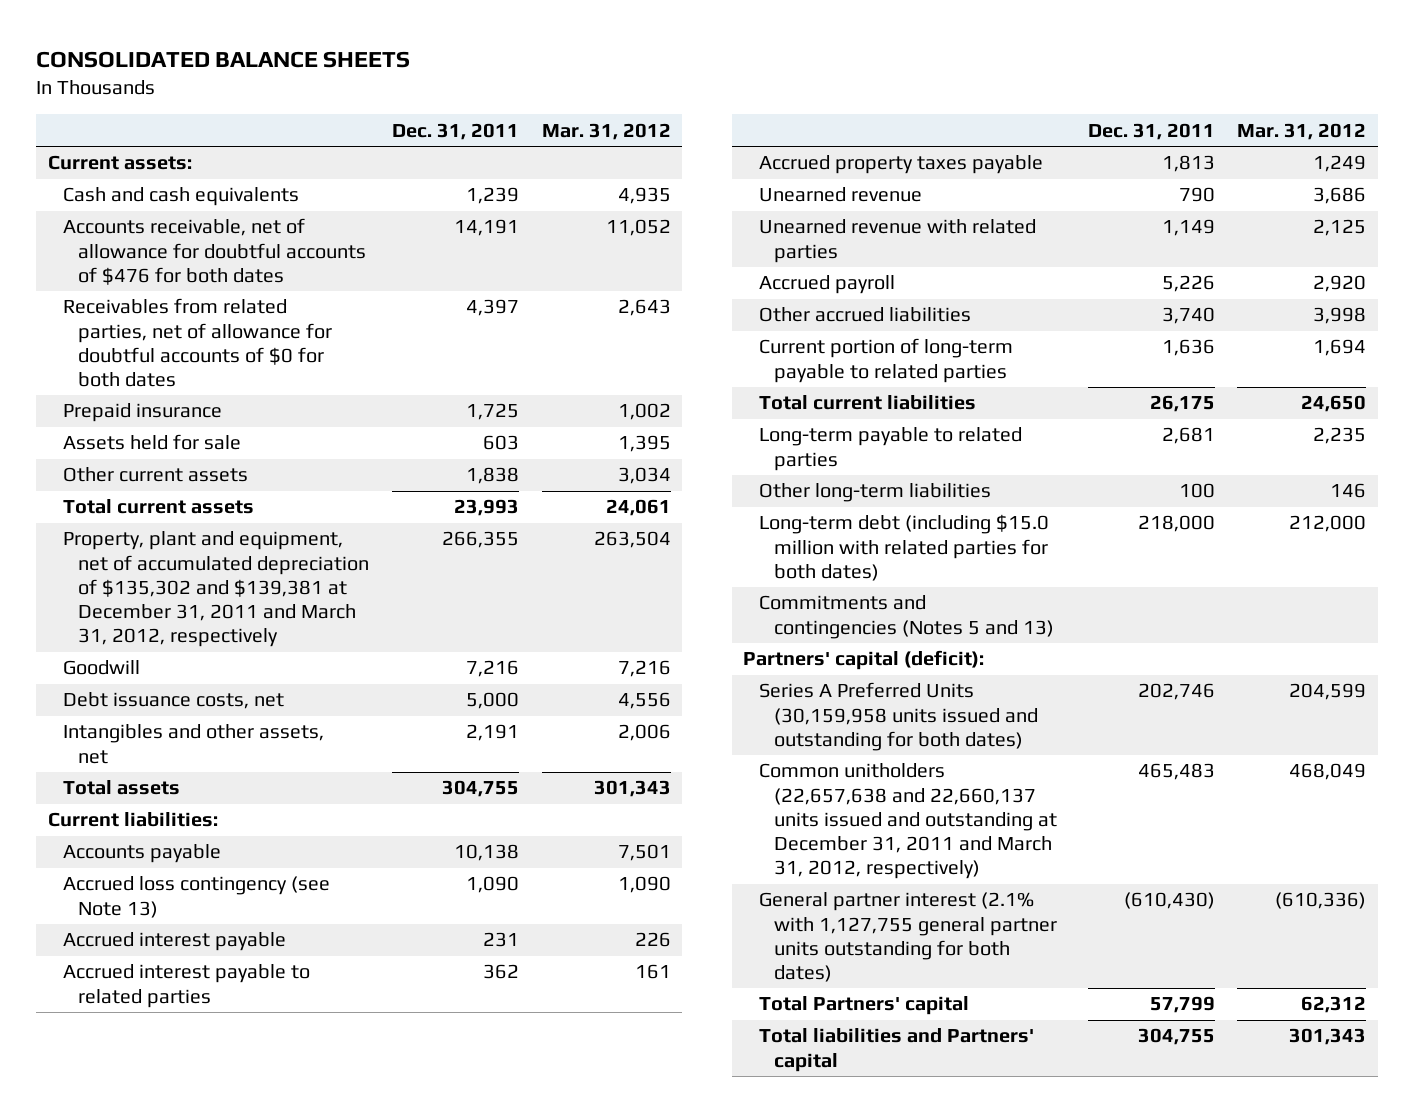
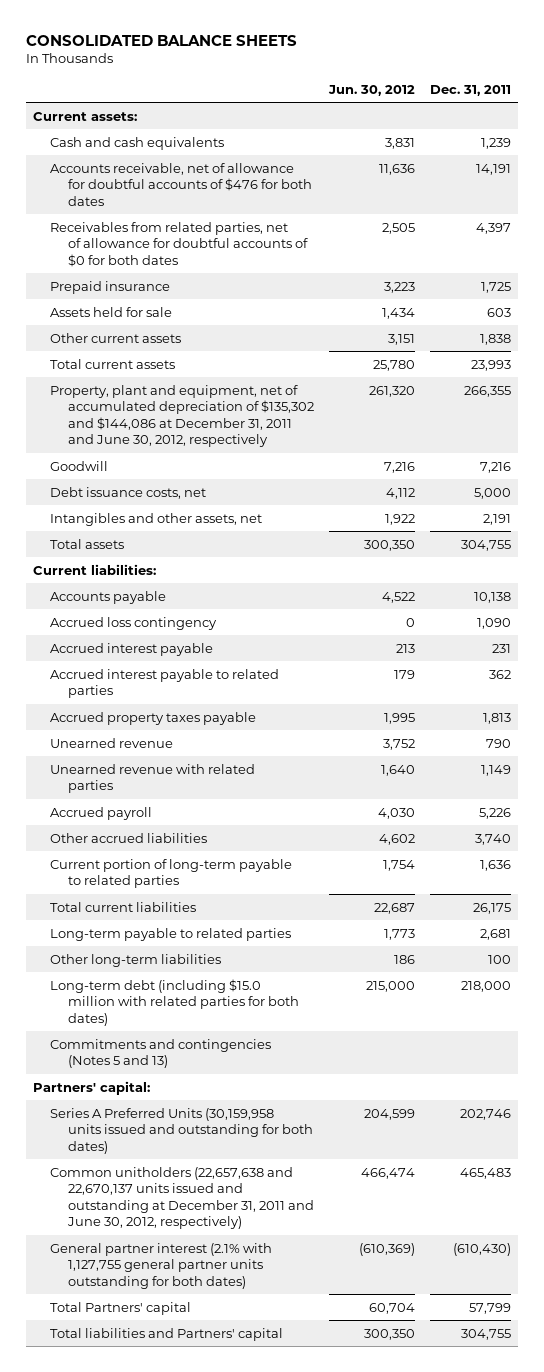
- | Dec. 31, 2011 | Mar. 31, 2012
+ | Jun. 30, 2012 | Dec. 31, 2011
- Property, plant and equipment, net of accumulated depreciation of $135,302 and $139,381 at December 31, 2011 and March 31, 2012, respectively | 266,355 | 263,504
+ Property, plant and equipment, net of accumulated depreciation of $135,302 and $144,086 at December 31, 2011 and June 30, 2012, respectively | 261,320 | 266,355
- Accrued loss contingency (see Note 13) | 1,090 | 1,090
+ Accrued loss contingency | 0 | 1,090
- Partners' capital (deficit):
+ Partners' capital:
- Common unitholders (22,657,638 and 22,660,137 units issued and outstanding at December 31, 2011 and March 31, 2012, respectively) | 465,483 | 468,049
+ Common unitholders (22,657,638 and 22,670,137 units issued and outstanding at December 31, 2011 and June 30, 2012, respectively) | 466,474 | 465,483

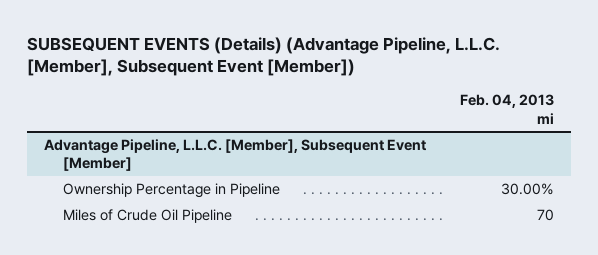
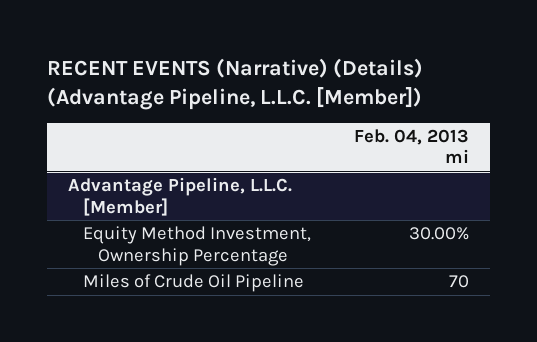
- SUBSEQUENT EVENTS (Details) (Advantage Pipeline, L.L.C. [Member], Subsequent Event [Member])
+ RECENT EVENTS (Narrative) (Details) (Advantage Pipeline, L.L.C. [Member])
- Advantage Pipeline, L.L.C. [Member], Subsequent Event [Member]
- Ownership Percentage in Pipeline | 30.00%
+ Advantage Pipeline, L.L.C. [Member]
+ Equity Method Investment, Ownership Percentage | 30.00%

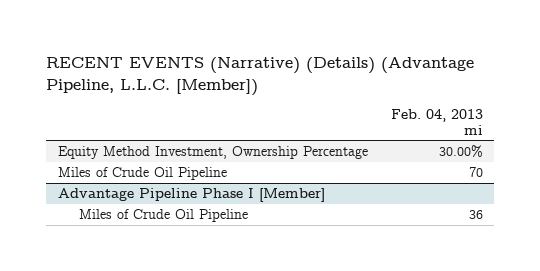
- Advantage Pipeline, L.L.C. [Member]
+ Advantage Pipeline Phase I [Member]
+ Miles of Crude Oil Pipeline | 36

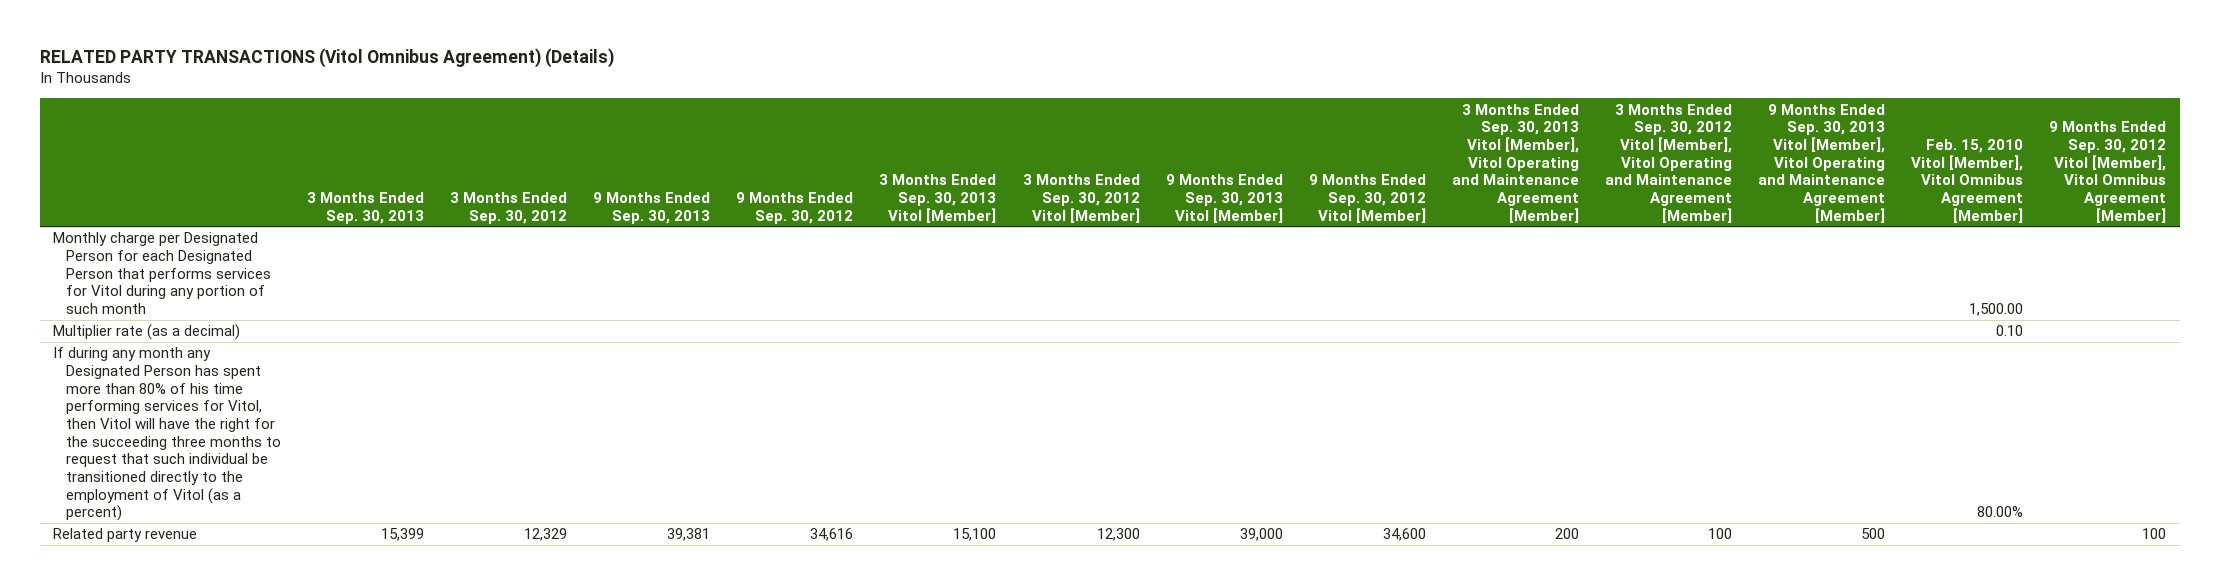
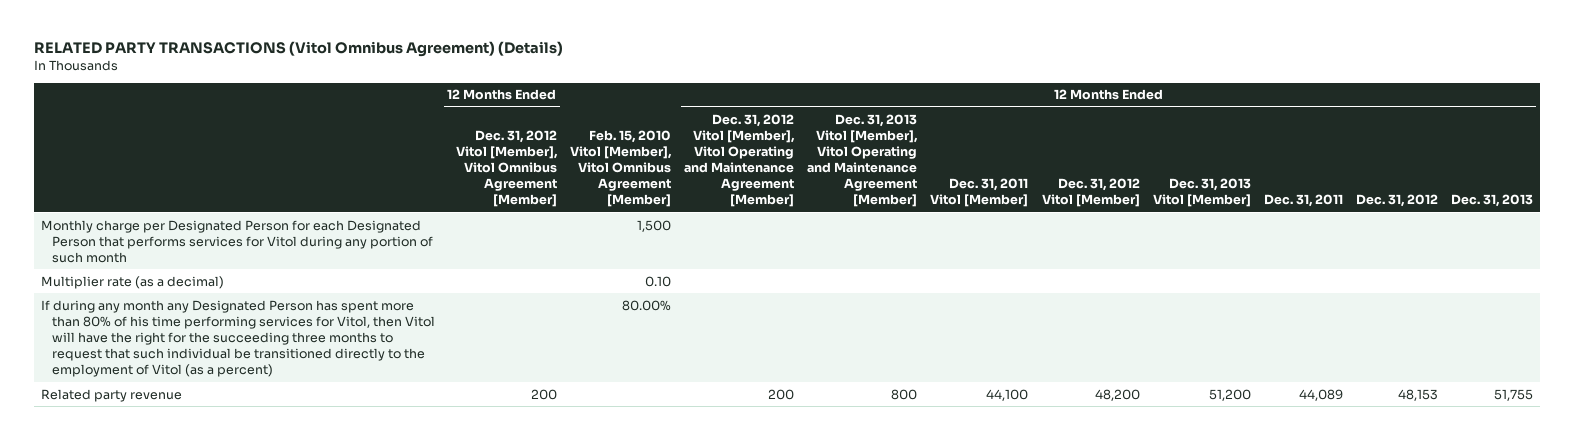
- | 3 Months Ended Sep. 30, 2013 | 3 Months Ended Sep. 30, 2012 | 9 Months Ended Sep. 30, 2013 | 9 Months Ended Sep. 30, 2012 | 3 Months Ended Sep. 30, 2013 Vitol [Member] | 3 Months Ended Sep. 30, 2012 Vitol [Member] | 9 Months Ended Sep. 30, 2013 Vitol [Member] | 9 Months Ended Sep. 30, 2012 Vitol [Member] | 3 Months Ended Sep. 30, 2013 Vitol [Member], Vitol Operating and Maintenance Agreement [Member] | 3 Months Ended Sep. 30, 2012 Vitol [Member], Vitol Operating and Maintenance Agreement [Member] | 9 Months Ended Sep. 30, 2013 Vitol [Member], Vitol Operating and Maintenance Agreement [Member] | Feb. 15, 2010 Vitol [Member], Vitol Omnibus Agreement [Member] | 9 Months Ended Sep. 30, 2012 Vitol [Member], Vitol Omnibus Agreement [Member]
+ | 12 Months Ended Dec. 31, 2012 Vitol [Member], Vitol Omnibus Agreement [Member] | Feb. 15, 2010 Vitol [Member], Vitol Omnibus Agreement [Member] | 12 Months Ended Dec. 31, 2012 Vitol [Member], Vitol Operating and Maintenance Agreement [Member] | 12 Months Ended Dec. 31, 2013 Vitol [Member], Vitol Operating and Maintenance Agreement [Member] | 12 Months Ended Dec. 31, 2011 Vitol [Member] | 12 Months Ended Dec. 31, 2012 Vitol [Member] | 12 Months Ended Dec. 31, 2013 Vitol [Member] | 12 Months Ended Dec. 31, 2011 | 12 Months Ended Dec. 31, 2012 | 12 Months Ended Dec. 31, 2013
- Monthly charge per Designated Person for each Designated Person that performs services for Vitol during any portion of such month | | | | | | | | | | | | 1,500.00 |
+ Monthly charge per Designated Person for each Designated Person that performs services for Vitol during any portion of such month | | 1,500 | | | | | | | |

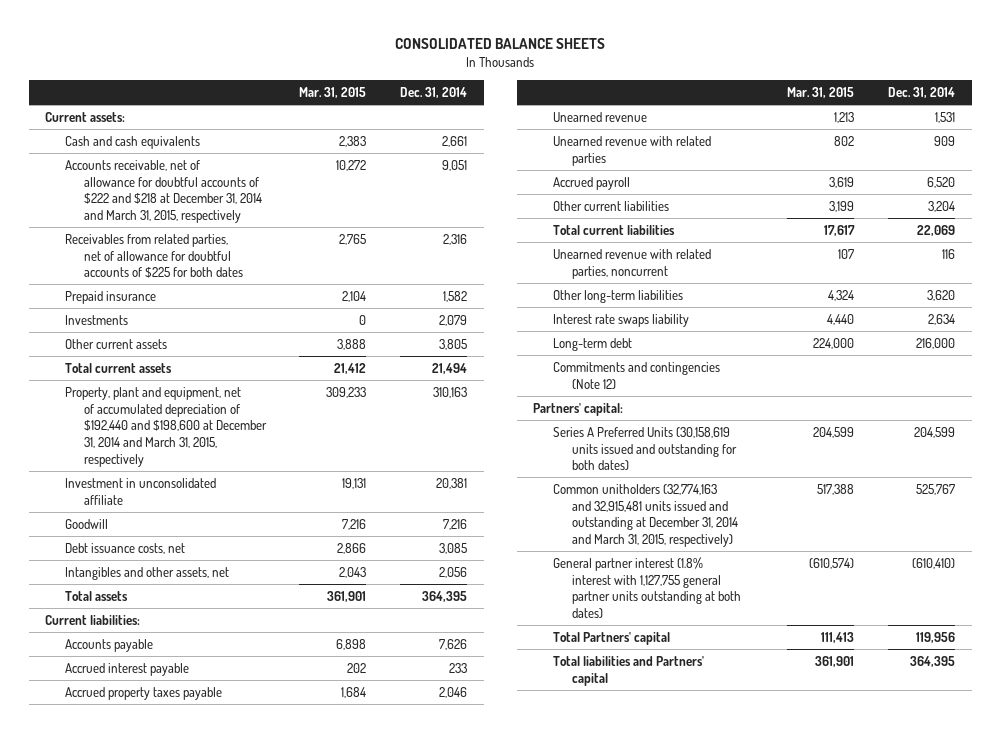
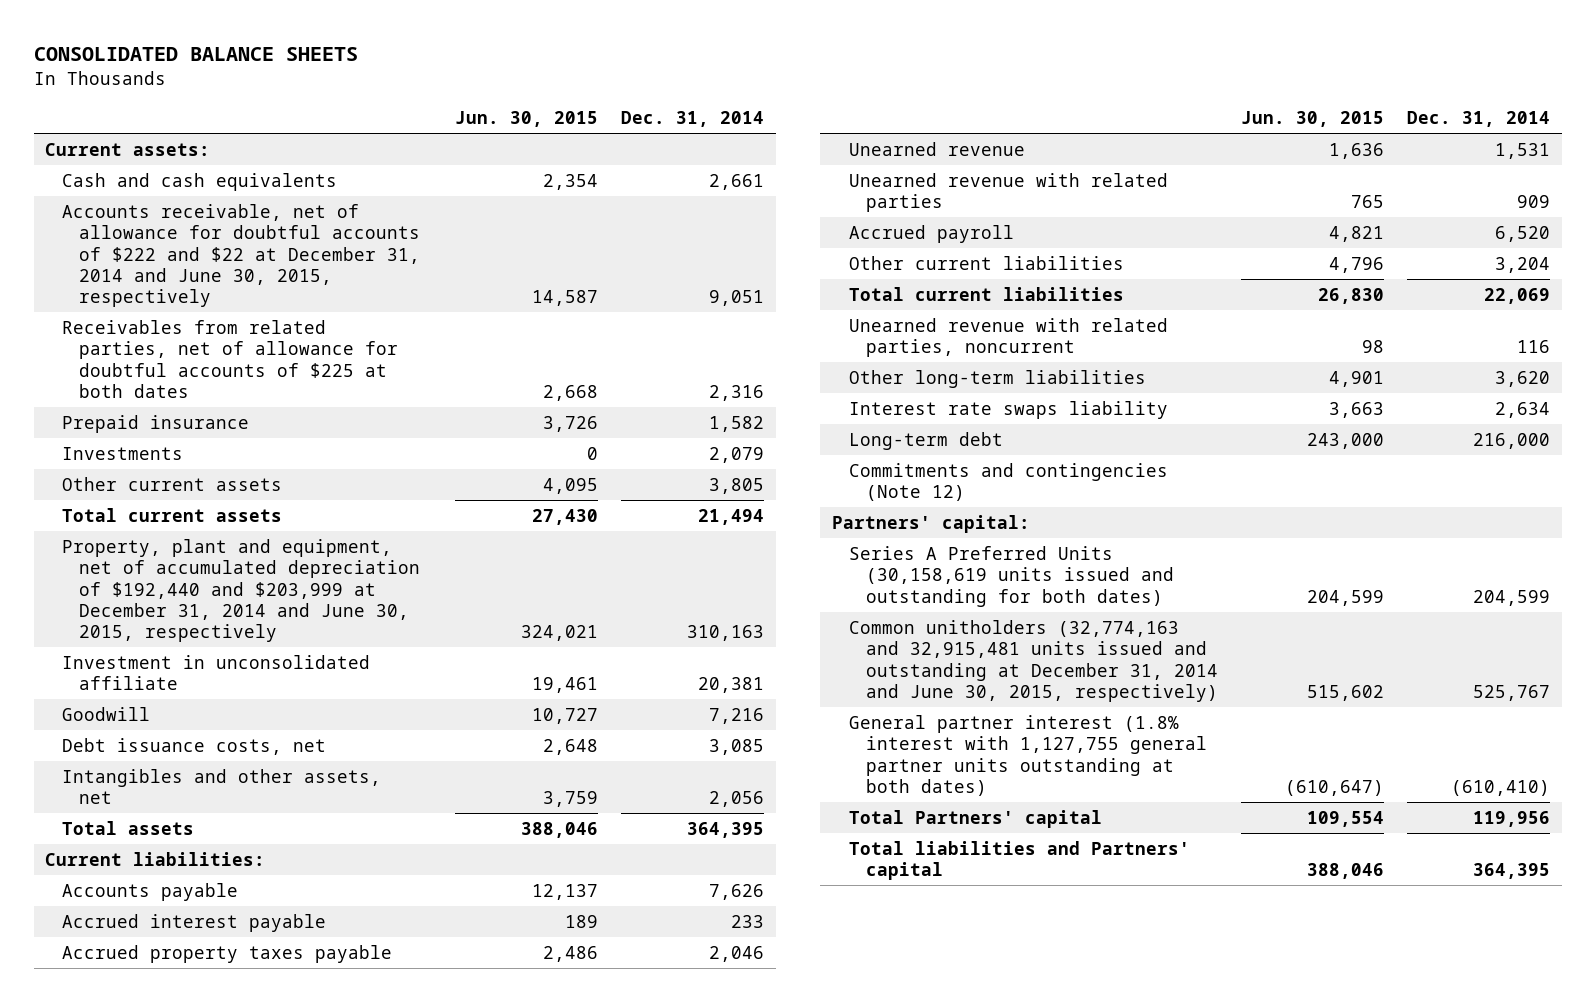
- | Mar. 31, 2015 | Dec. 31, 2014
+ | Jun. 30, 2015 | Dec. 31, 2014
- Accounts receivable, net of allowance for doubtful accounts of $222 and $218 at December 31, 2014 and March 31, 2015, respectively | 10,272 | 9,051
- Receivables from related parties, net of allowance for doubtful accounts of $225 for both dates | 2,765 | 2,316
+ Accounts receivable, net of allowance for doubtful accounts of $222 and $22 at December 31, 2014 and June 30, 2015, respectively | 14,587 | 9,051
+ Receivables from related parties, net of allowance for doubtful accounts of $225 at both dates | 2,668 | 2,316
- Property, plant and equipment, net of accumulated depreciation of $192,440 and $198,600 at December 31, 2014 and March 31, 2015, respectively | 309,233 | 310,163
+ Property, plant and equipment, net of accumulated depreciation of $192,440 and $203,999 at December 31, 2014 and June 30, 2015, respectively | 324,021 | 310,163
- Common unitholders (32,774,163 and 32,915,481 units issued and outstanding at December 31, 2014 and March 31, 2015, respectively) | 517,388 | 525,767
+ Common unitholders (32,774,163 and 32,915,481 units issued and outstanding at December 31, 2014 and June 30, 2015, respectively) | 515,602 | 525,767

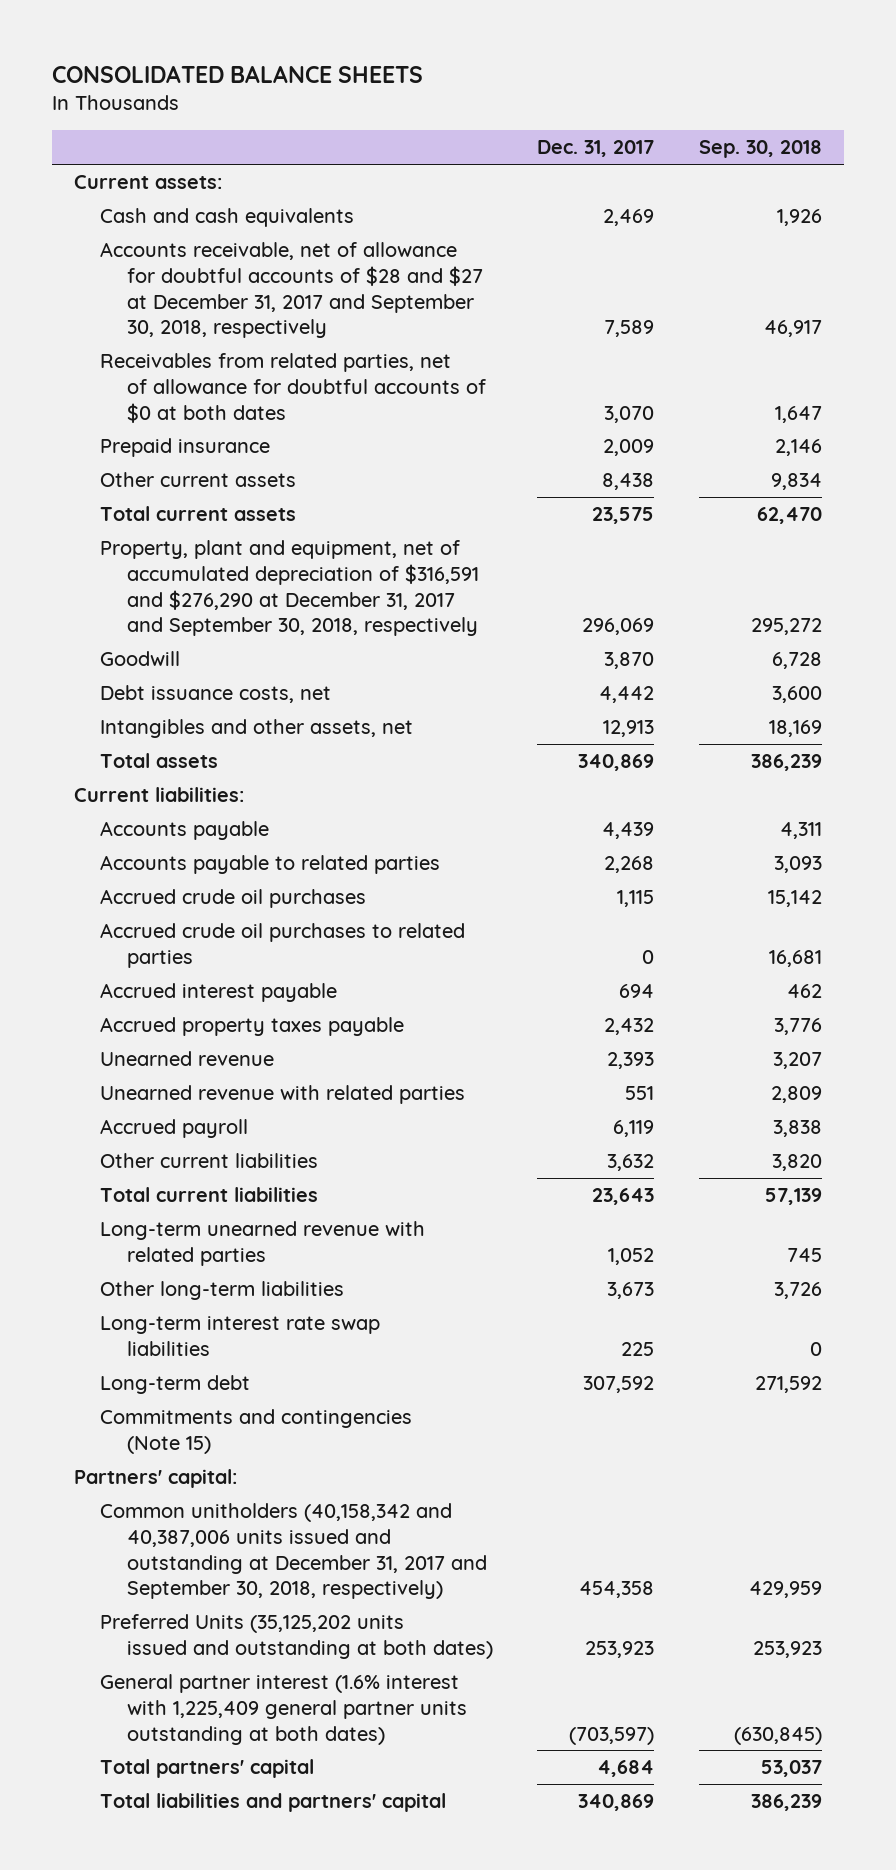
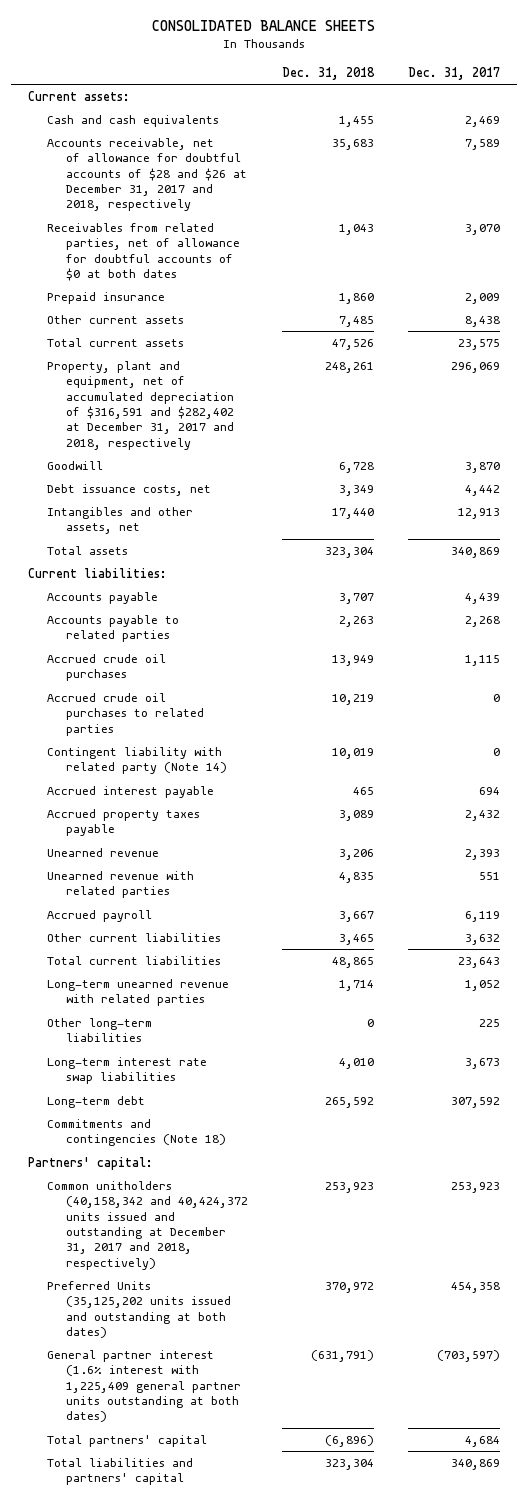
- | Dec. 31, 2017 | Sep. 30, 2018
+ | Dec. 31, 2018 | Dec. 31, 2017
- Accounts receivable, net of allowance for doubtful accounts of $28 and $27 at December 31, 2017 and September 30, 2018, respectively | 7,589 | 46,917
+ Accounts receivable, net of allowance for doubtful accounts of $28 and $26 at December 31, 2017 and 2018, respectively | 35,683 | 7,589
- Property, plant and equipment, net of accumulated depreciation of $316,591 and $276,290 at December 31, 2017 and September 30, 2018, respectively | 296,069 | 295,272
+ Property, plant and equipment, net of accumulated depreciation of $316,591 and $282,402 at December 31, 2017 and 2018, respectively | 248,261 | 296,069
+ Contingent liability with related party (Note 14) | 10,019 | 0
- Other long-term liabilities | 3,673 | 3,726
- Long-term interest rate swap liabilities | 225 | 0
+ Other long-term liabilities | 0 | 225
+ Long-term interest rate swap liabilities | 4,010 | 3,673
- Commitments and contingencies (Note 15)
+ Commitments and contingencies (Note 18)
- Common unitholders (40,158,342 and 40,387,006 units issued and outstanding at December 31, 2017 and September 30, 2018, respectively) | 454,358 | 429,959
- Preferred Units (35,125,202 units issued and outstanding at both dates) | 253,923 | 253,923
+ Common unitholders (40,158,342 and 40,424,372 units issued and outstanding at December 31, 2017 and 2018, respectively) | 253,923 | 253,923
+ Preferred Units (35,125,202 units issued and outstanding at both dates) | 370,972 | 454,358

